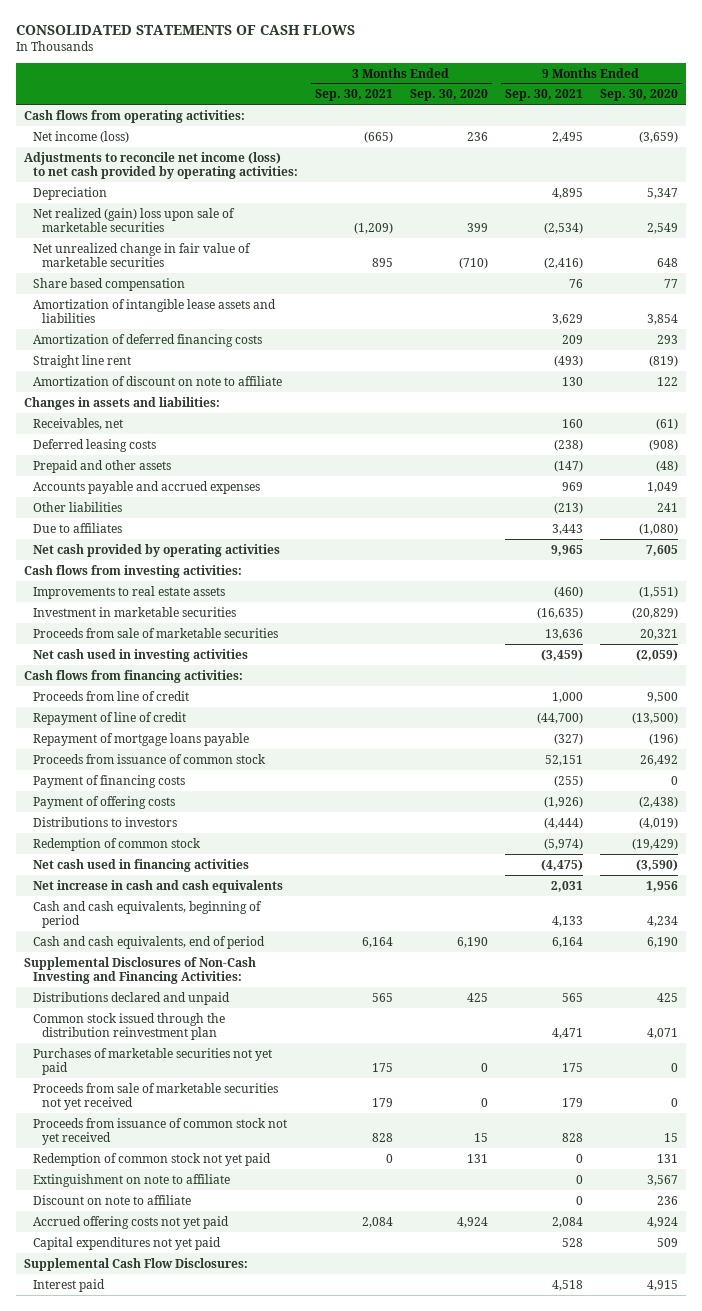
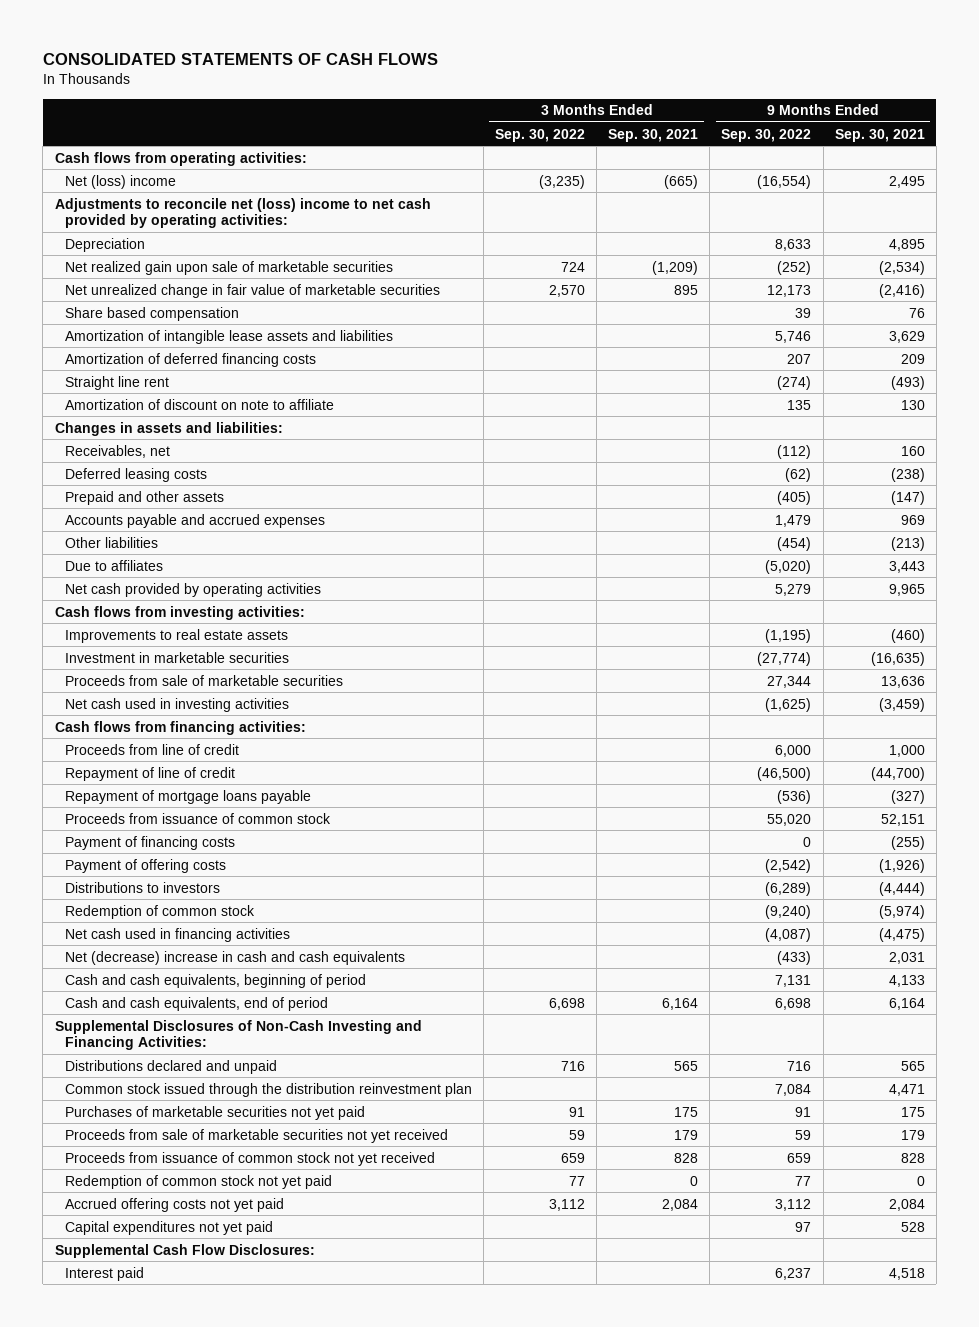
- | 3 Months Ended Sep. 30, 2021 | 3 Months Ended Sep. 30, 2020 | 9 Months Ended Sep. 30, 2021 | 9 Months Ended Sep. 30, 2020
+ | 3 Months Ended Sep. 30, 2022 | 3 Months Ended Sep. 30, 2021 | 9 Months Ended Sep. 30, 2022 | 9 Months Ended Sep. 30, 2021
- Net income (loss) | (665) | 236 | 2,495 | (3,659)
- Adjustments to reconcile net income (loss) to net cash provided by operating activities:
+ Net (loss) income | (3,235) | (665) | (16,554) | 2,495
+ Adjustments to reconcile net (loss) income to net cash provided by operating activities:
- Net realized (gain) loss upon sale of marketable securities | (1,209) | 399 | (2,534) | 2,549
+ Net realized gain upon sale of marketable securities | 724 | (1,209) | (252) | (2,534)
- Net increase in cash and cash equivalents | | | 2,031 | 1,956
+ Net (decrease) increase in cash and cash equivalents | | | (433) | 2,031
- Extinguishment on note to affiliate | | | 0 | 3,567
- Discount on note to affiliate | | | 0 | 236

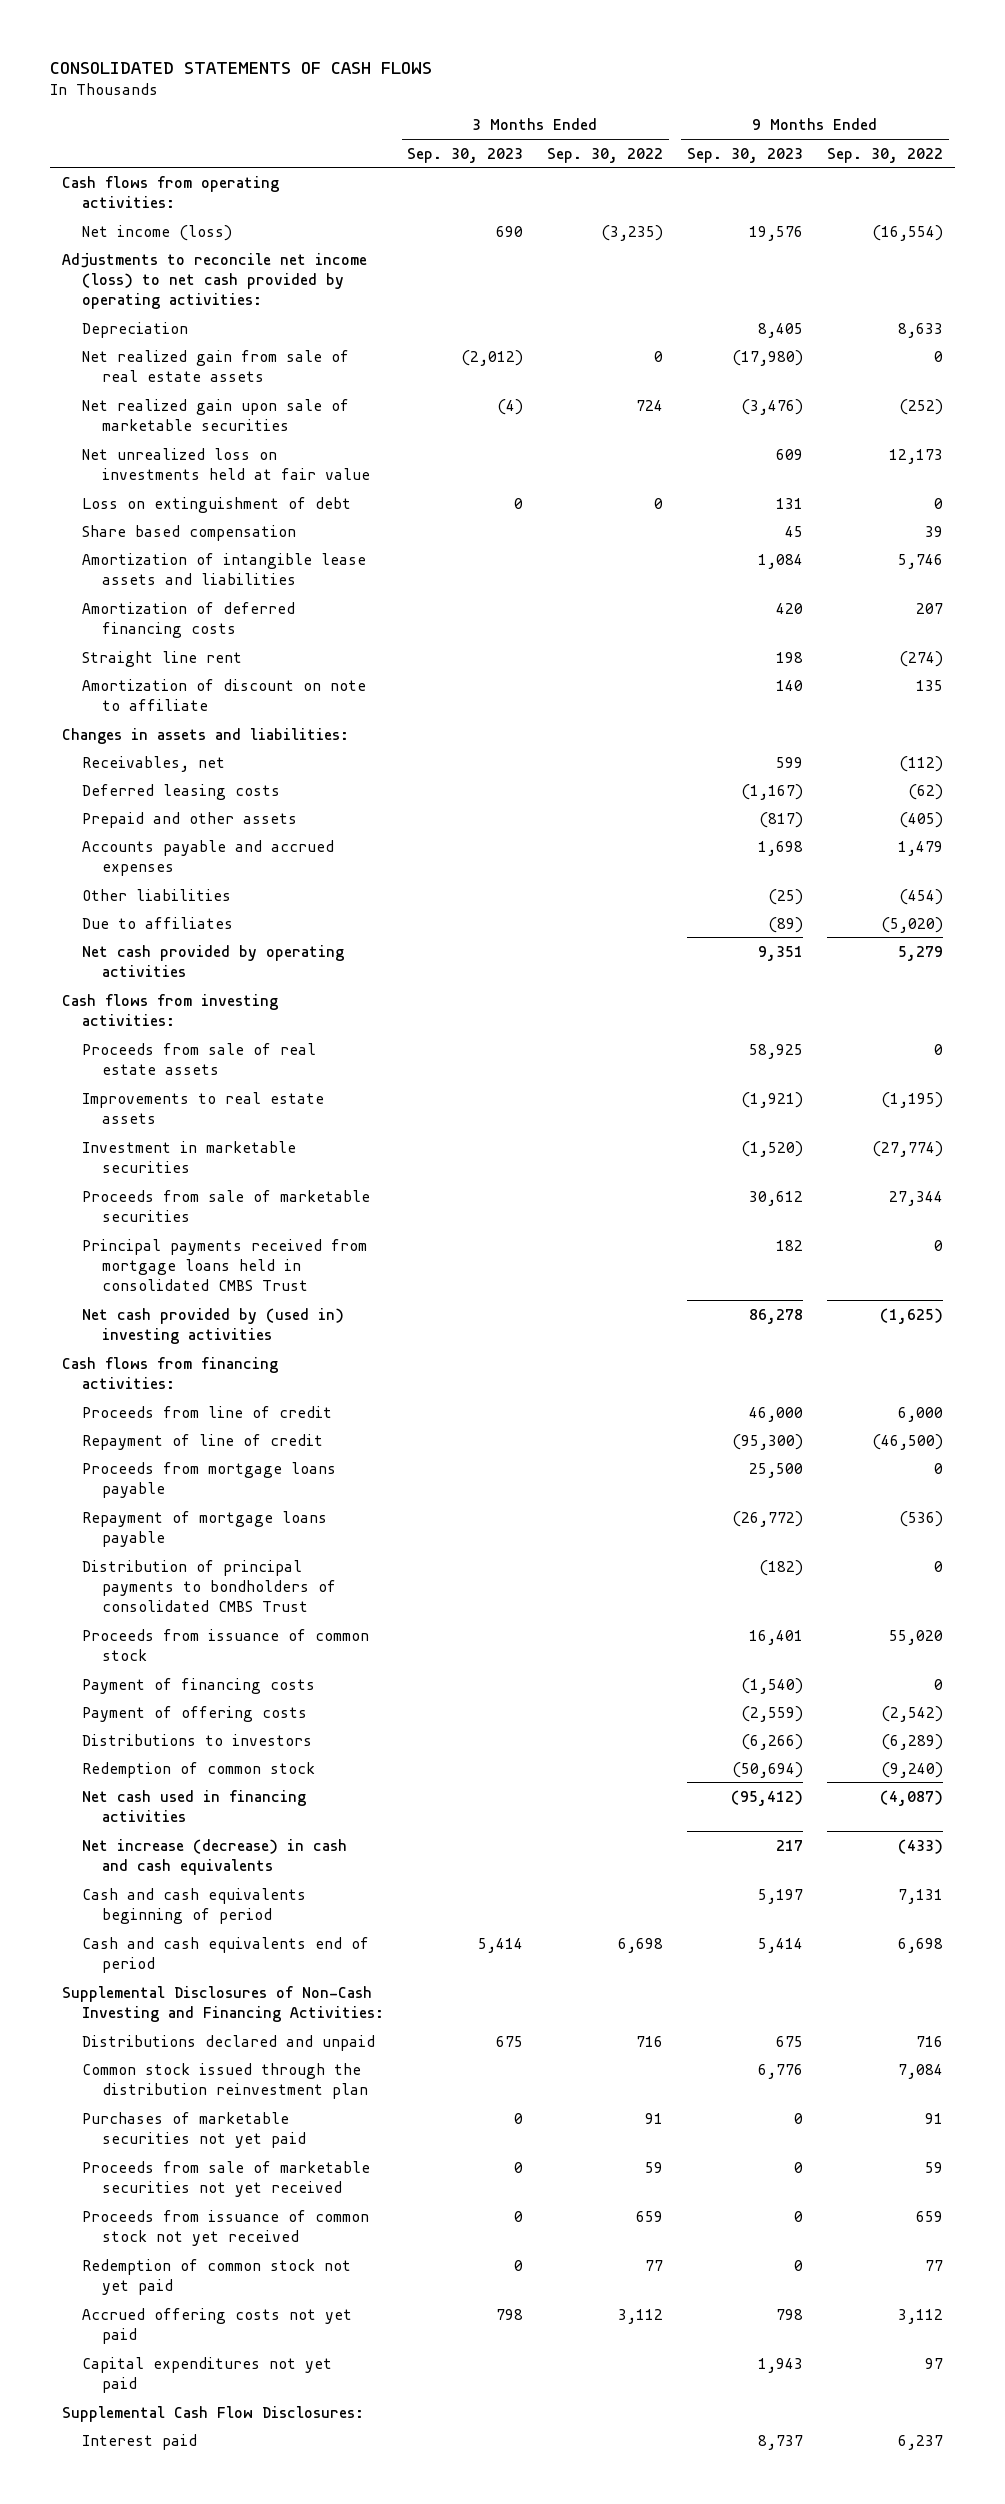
- | 3 Months Ended Sep. 30, 2022 | 3 Months Ended Sep. 30, 2021 | 9 Months Ended Sep. 30, 2022 | 9 Months Ended Sep. 30, 2021
+ | 3 Months Ended Sep. 30, 2023 | 3 Months Ended Sep. 30, 2022 | 9 Months Ended Sep. 30, 2023 | 9 Months Ended Sep. 30, 2022
- Net (loss) income | (3,235) | (665) | (16,554) | 2,495
- Adjustments to reconcile net (loss) income to net cash provided by operating activities:
+ Net income (loss) | 690 | (3,235) | 19,576 | (16,554)
+ Adjustments to reconcile net income (loss) to net cash provided by operating activities:
+ Net realized gain from sale of real estate assets | (2,012) | 0 | (17,980) | 0
- Net unrealized change in fair value of marketable securities | 2,570 | 895 | 12,173 | (2,416)
+ Net unrealized loss on investments held at fair value | | | 609 | 12,173
+ Loss on extinguishment of debt | 0 | 0 | 131 | 0
+ Proceeds from sale of real estate assets | | | 58,925 | 0
- Net cash used in investing activities | | | (1,625) | (3,459)
+ Principal payments received from mortgage loans held in consolidated CMBS Trust | | | 182 | 0
+ Net cash provided by (used in) investing activities | | | 86,278 | (1,625)
+ Proceeds from mortgage loans payable | | | 25,500 | 0
+ Distribution of principal payments to bondholders of consolidated CMBS Trust | | | (182) | 0
- Net (decrease) increase in cash and cash equivalents | | | (433) | 2,031
- Cash and cash equivalents, beginning of period | | | 7,131 | 4,133
- Cash and cash equivalents, end of period | 6,698 | 6,164 | 6,698 | 6,164
+ Net increase (decrease) in cash and cash equivalents | | | 217 | (433)
+ Cash and cash equivalents beginning of period | | | 5,197 | 7,131
+ Cash and cash equivalents end of period | 5,414 | 6,698 | 5,414 | 6,698

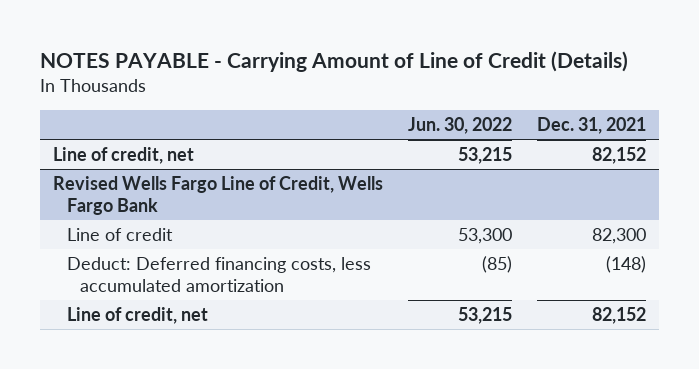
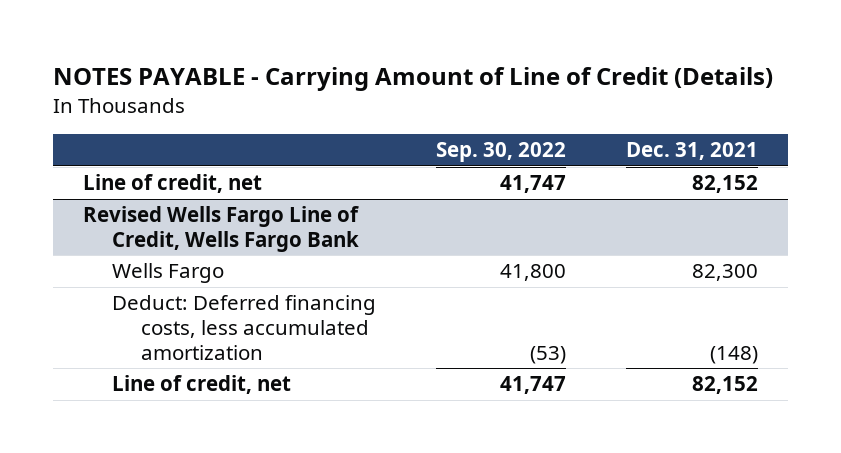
- | Jun. 30, 2022 | Dec. 31, 2021
+ | Sep. 30, 2022 | Dec. 31, 2021
@ Revised Wells Fargo Line of Credit, Wells Fargo Bank
- Line of credit | 53,300 | 82,300
+ Wells Fargo | 41,800 | 82,300

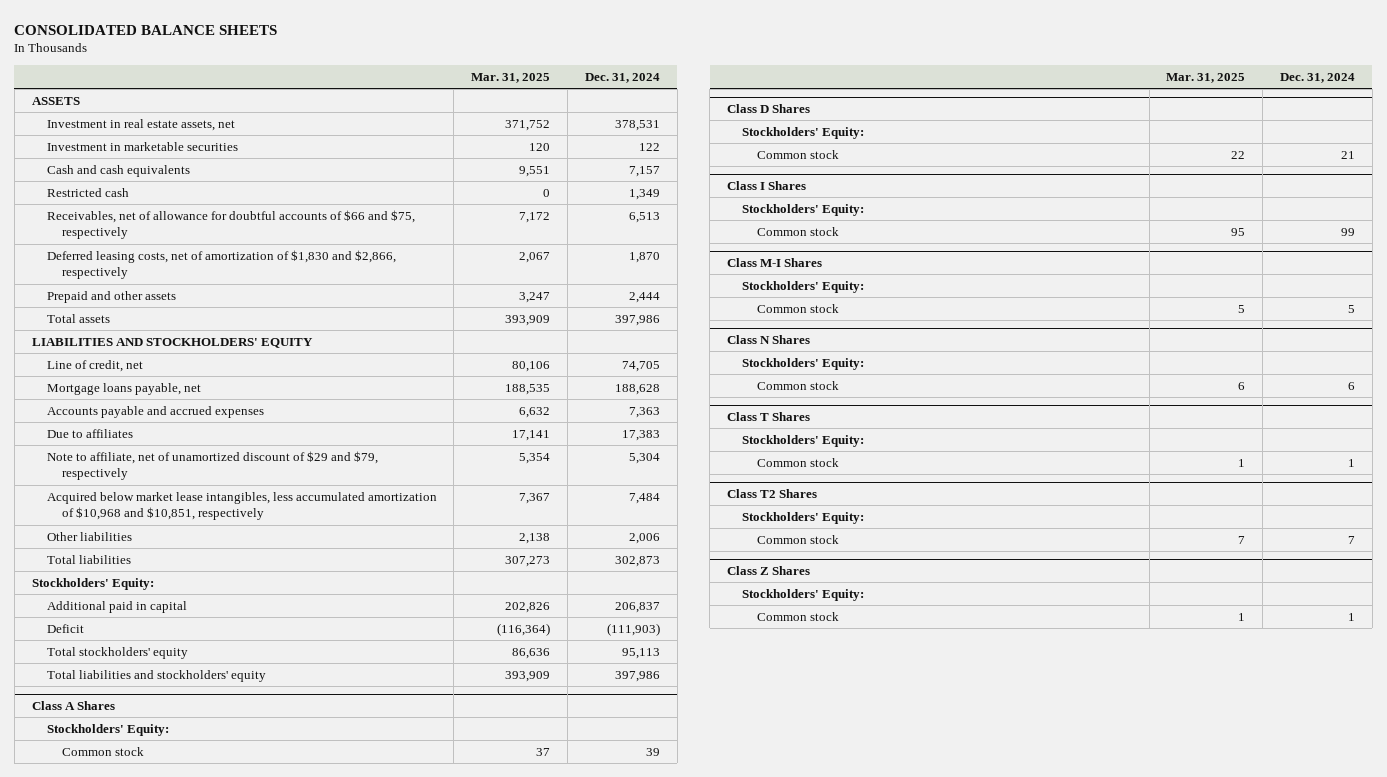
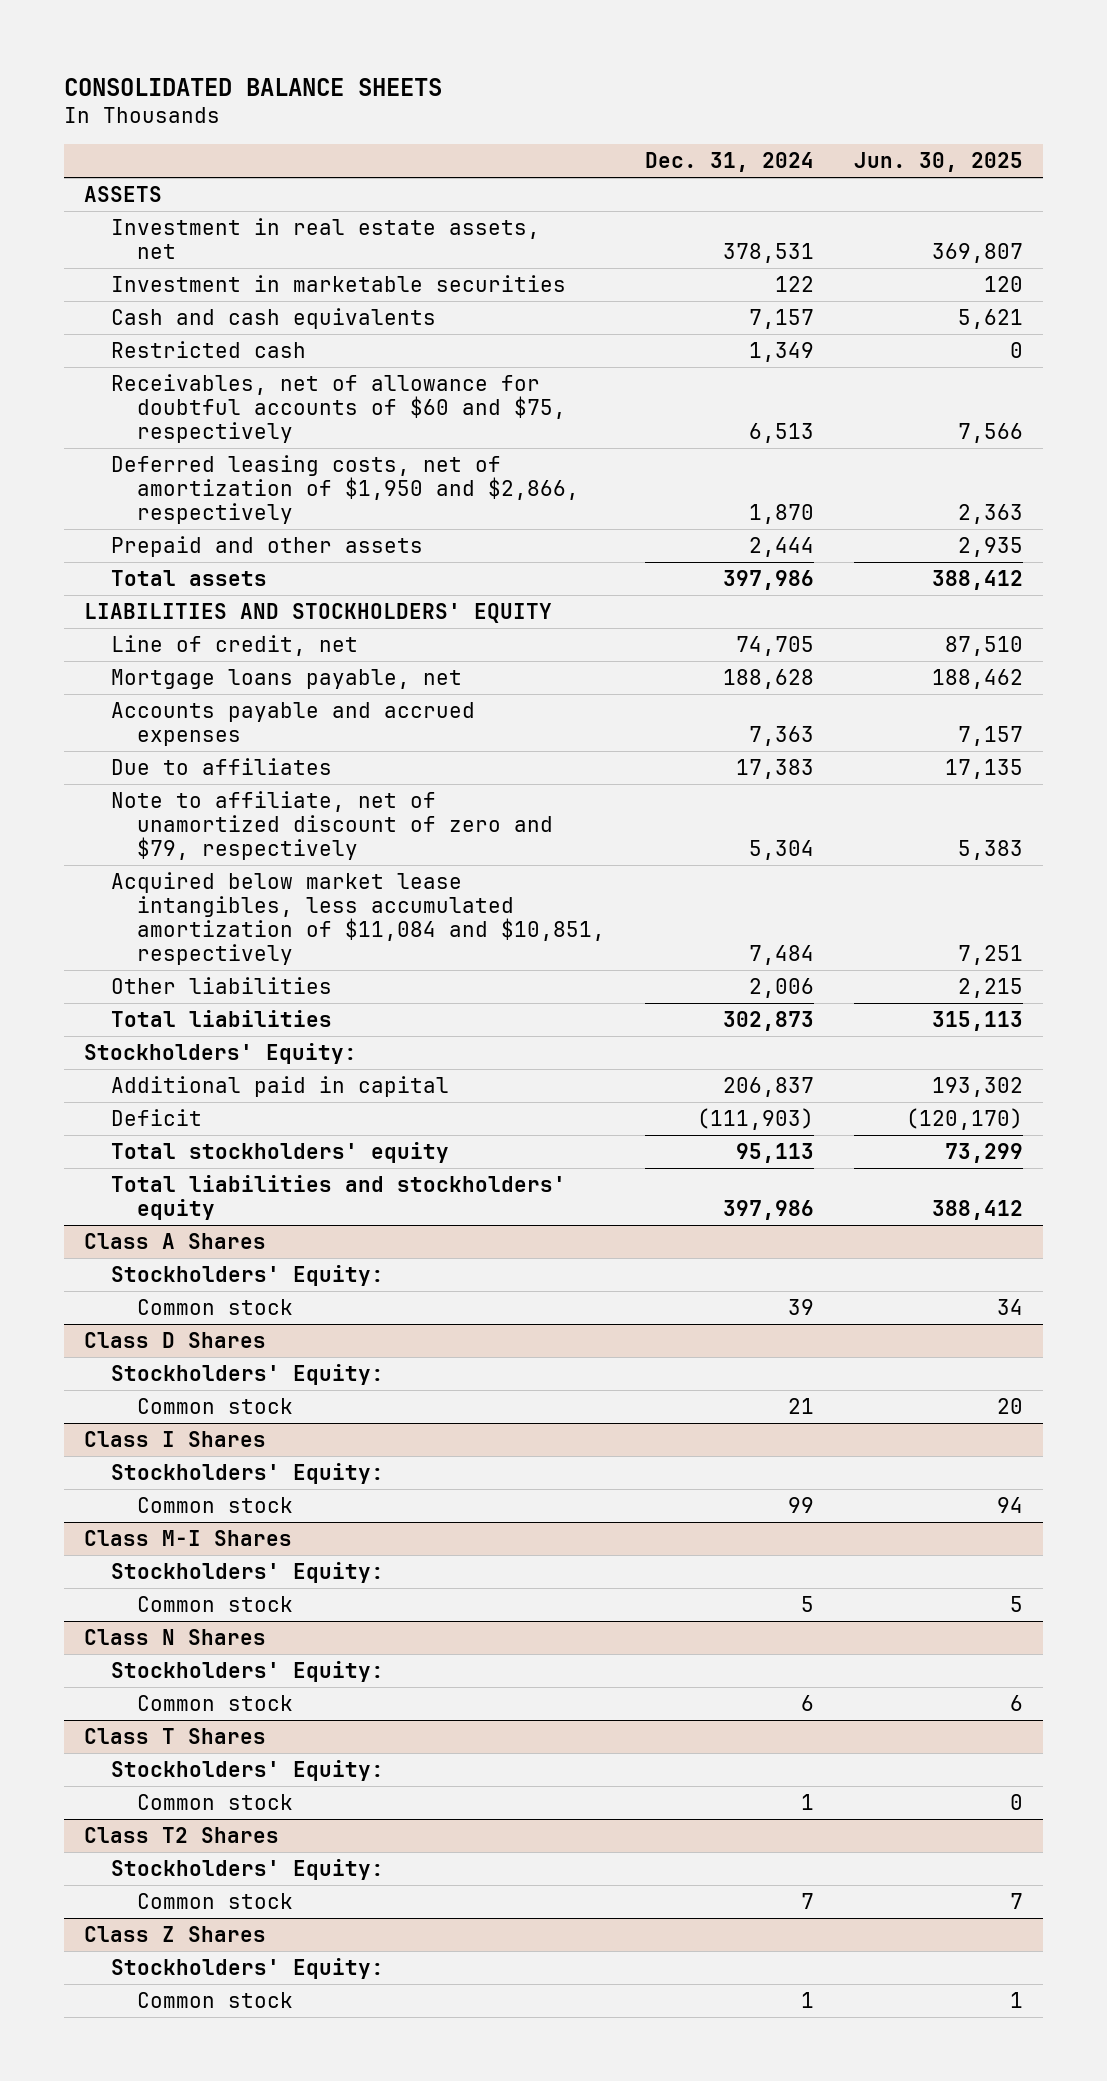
- | Mar. 31, 2025 | Dec. 31, 2024
+ | Dec. 31, 2024 | Jun. 30, 2025
- Receivables, net of allowance for doubtful accounts of $66 and $75, respectively | 7,172 | 6,513
- Deferred leasing costs, net of amortization of $1,830 and $2,866, respectively | 2,067 | 1,870
+ Receivables, net of allowance for doubtful accounts of $60 and $75, respectively | 6,513 | 7,566
+ Deferred leasing costs, net of amortization of $1,950 and $2,866, respectively | 1,870 | 2,363
- Note to affiliate, net of unamortized discount of $29 and $79, respectively | 5,354 | 5,304
- Acquired below market lease intangibles, less accumulated amortization of $10,968 and $10,851, respectively | 7,367 | 7,484
+ Note to affiliate, net of unamortized discount of zero and $79, respectively | 5,304 | 5,383
+ Acquired below market lease intangibles, less accumulated amortization of $11,084 and $10,851, respectively | 7,484 | 7,251

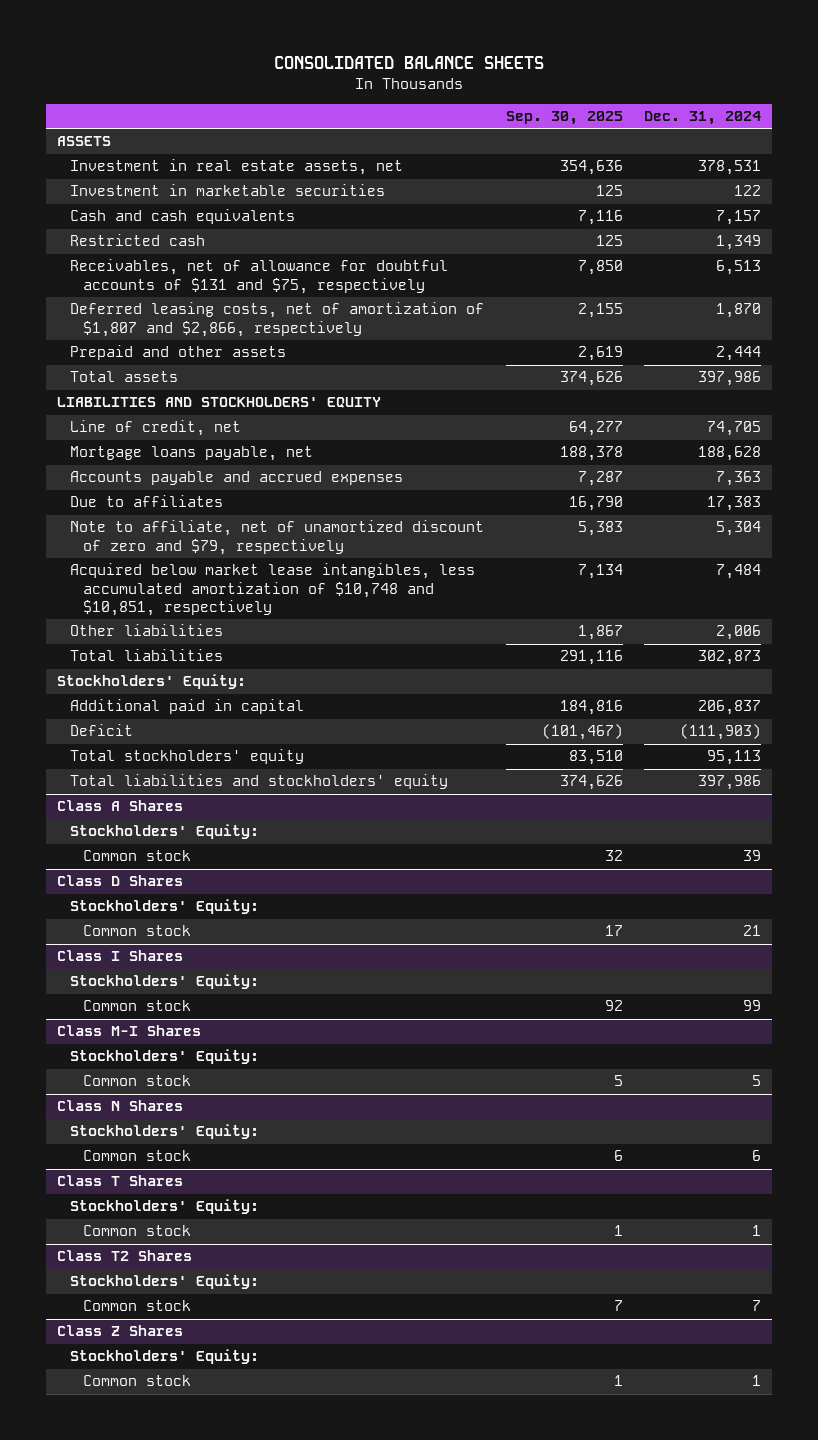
- | Dec. 31, 2024 | Jun. 30, 2025
+ | Sep. 30, 2025 | Dec. 31, 2024
- Receivables, net of allowance for doubtful accounts of $60 and $75, respectively | 6,513 | 7,566
- Deferred leasing costs, net of amortization of $1,950 and $2,866, respectively | 1,870 | 2,363
+ Receivables, net of allowance for doubtful accounts of $131 and $75, respectively | 7,850 | 6,513
+ Deferred leasing costs, net of amortization of $1,807 and $2,866, respectively | 2,155 | 1,870
- Acquired below market lease intangibles, less accumulated amortization of $11,084 and $10,851, respectively | 7,484 | 7,251
+ Acquired below market lease intangibles, less accumulated amortization of $10,748 and $10,851, respectively | 7,134 | 7,484

